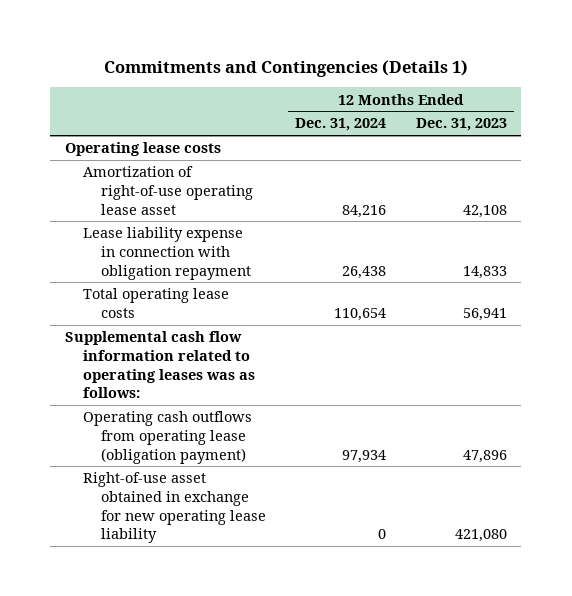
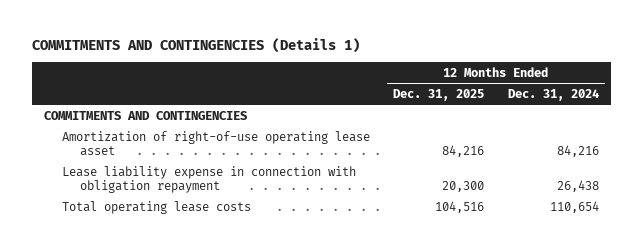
- Commitments and Contingencies (Details 1)
+ COMMITMENTS AND CONTINGENCIES (Details 1)
- | 12 Months Ended Dec. 31, 2024 | 12 Months Ended Dec. 31, 2023
+ | 12 Months Ended Dec. 31, 2025 | 12 Months Ended Dec. 31, 2024
- Operating lease costs
+ COMMITMENTS AND CONTINGENCIES
- Supplemental cash flow information related to operating leases was as follows:
- Operating cash outflows from operating lease (obligation payment) | 97,934 | 47,896
- Right-of-use asset obtained in exchange for new operating lease liability | 0 | 421,080

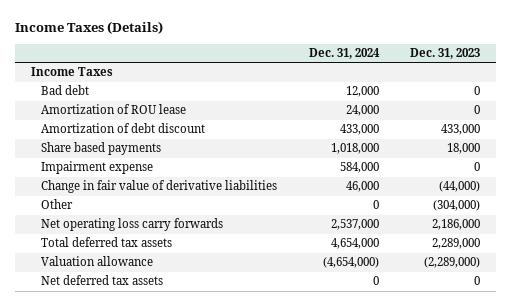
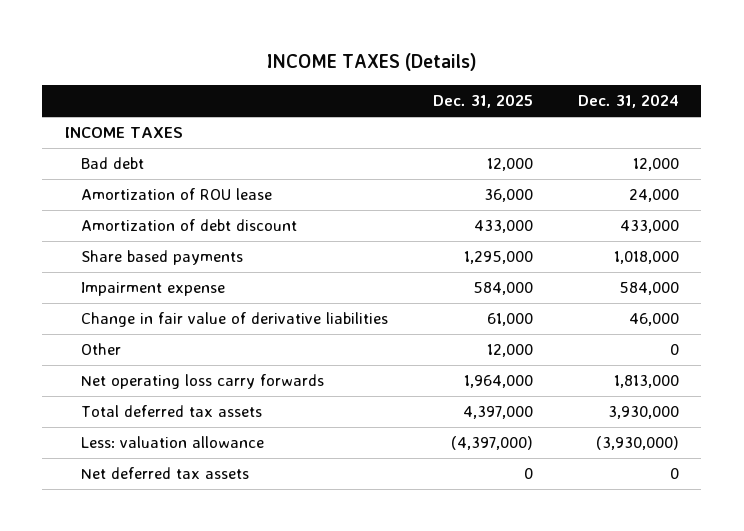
- Income Taxes (Details)
+ INCOME TAXES (Details)
- | Dec. 31, 2024 | Dec. 31, 2023
+ | Dec. 31, 2025 | Dec. 31, 2024
- Income Taxes
+ INCOME TAXES
- Net operating loss carry forwards | 2,537,000 | 2,186,000
- Total deferred tax assets | 4,654,000 | 2,289,000
- Valuation allowance | (4,654,000) | (2,289,000)
+ Net operating loss carry forwards | 1,964,000 | 1,813,000
+ Total deferred tax assets | 4,397,000 | 3,930,000
+ Less: valuation allowance | (4,397,000) | (3,930,000)

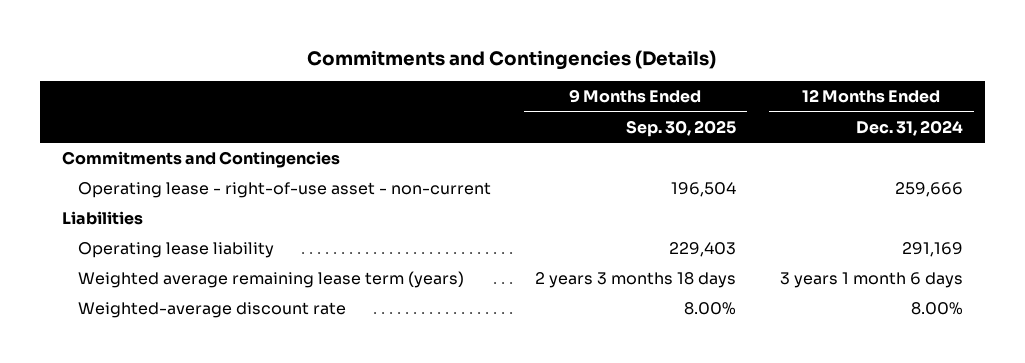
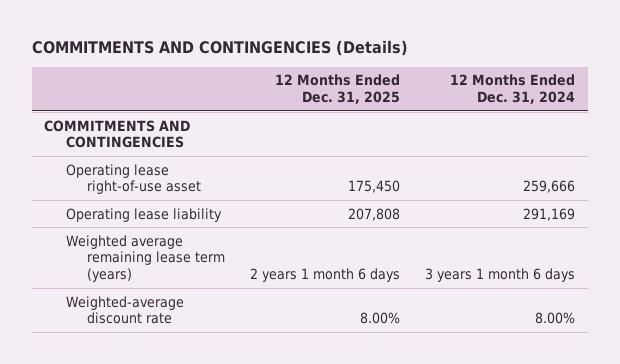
- Commitments and Contingencies (Details)
+ COMMITMENTS AND CONTINGENCIES (Details)
- | 9 Months Ended Sep. 30, 2025 | 12 Months Ended Dec. 31, 2024
+ | 12 Months Ended Dec. 31, 2025 | 12 Months Ended Dec. 31, 2024
- Commitments and Contingencies
- Operating lease - right-of-use asset - non-current | 196,504 | 259,666
- Liabilities
+ COMMITMENTS AND CONTINGENCIES
+ Operating lease right-of-use asset | 175,450 | 259,666

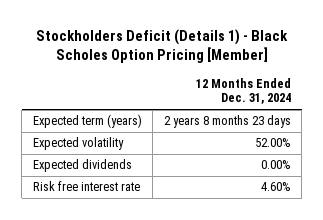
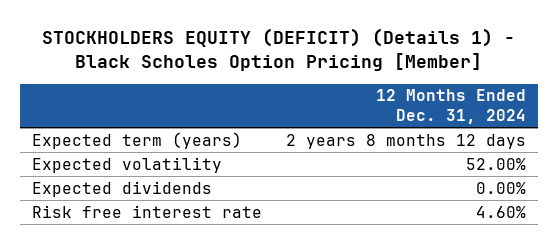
- Stockholders Deficit (Details 1) - Black Scholes Option Pricing [Member]
+ STOCKHOLDERS EQUITY (DEFICIT) (Details 1) - Black Scholes Option Pricing [Member]
- Expected term (years) | 2 years 8 months 23 days
+ Expected term (years) | 2 years 8 months 12 days

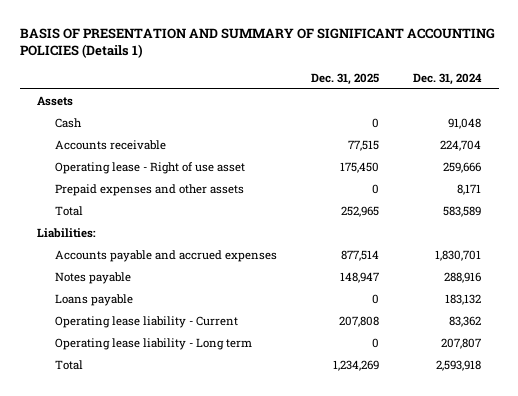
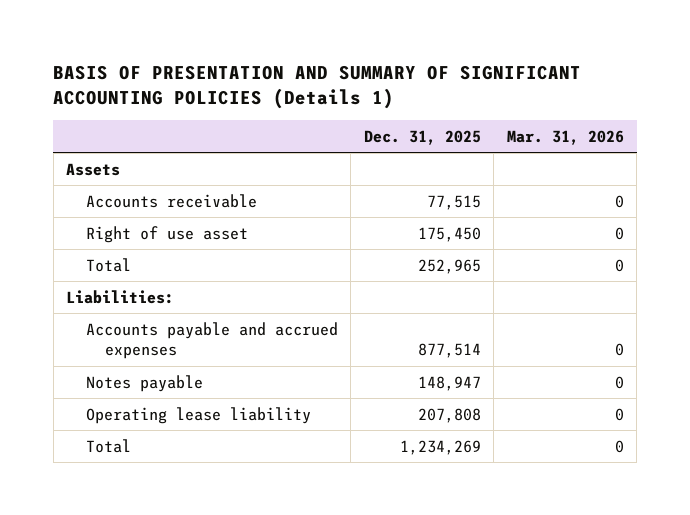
- | Dec. 31, 2025 | Dec. 31, 2024
+ | Dec. 31, 2025 | Mar. 31, 2026
- Cash | 0 | 91,048
- Operating lease - Right of use asset | 175,450 | 259,666
- Prepaid expenses and other assets | 0 | 8,171
+ Right of use asset | 175,450 | 0
- Loans payable | 0 | 183,132
- Operating lease liability - Current | 207,808 | 83,362
- Operating lease liability - Long term | 0 | 207,807
+ Operating lease liability | 207,808 | 0

